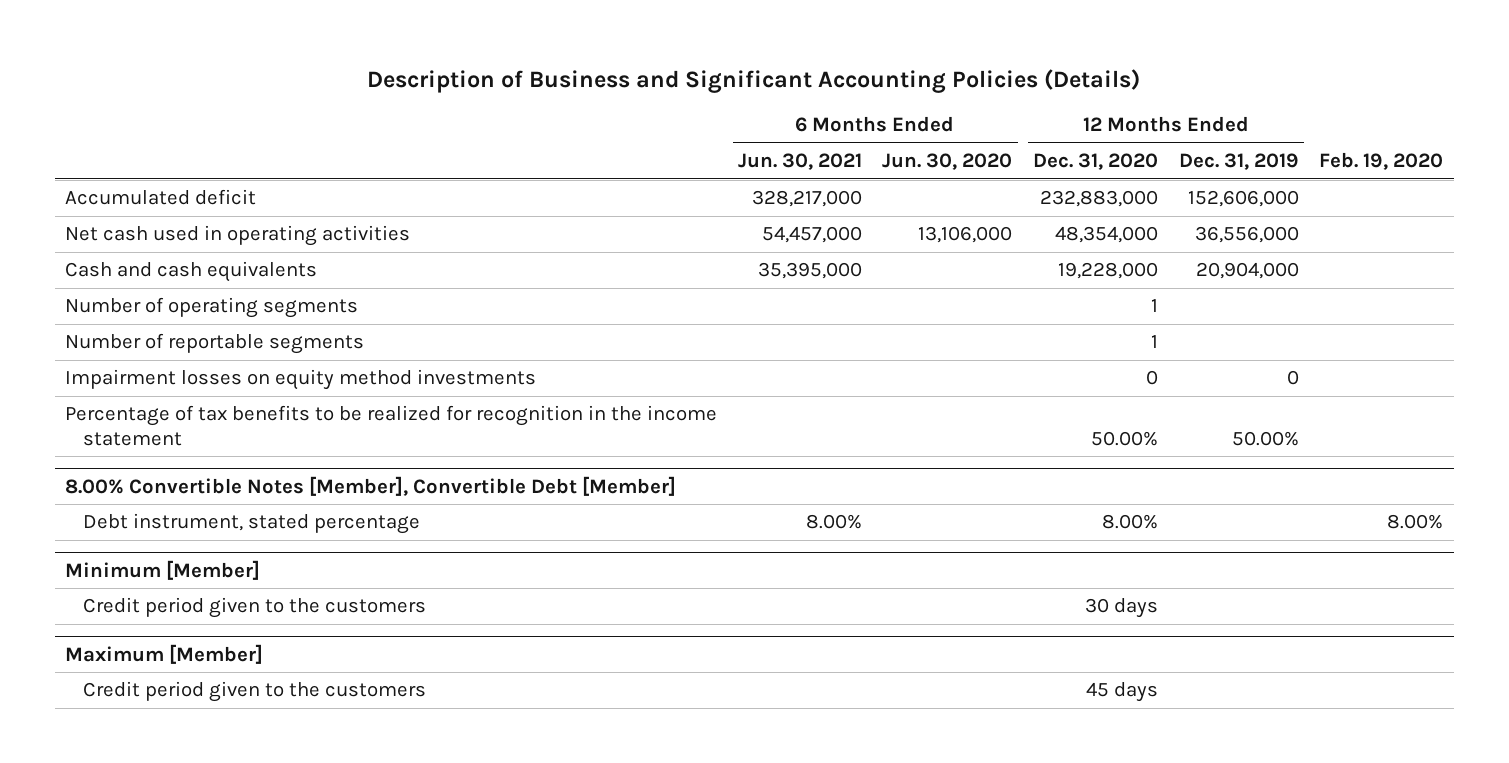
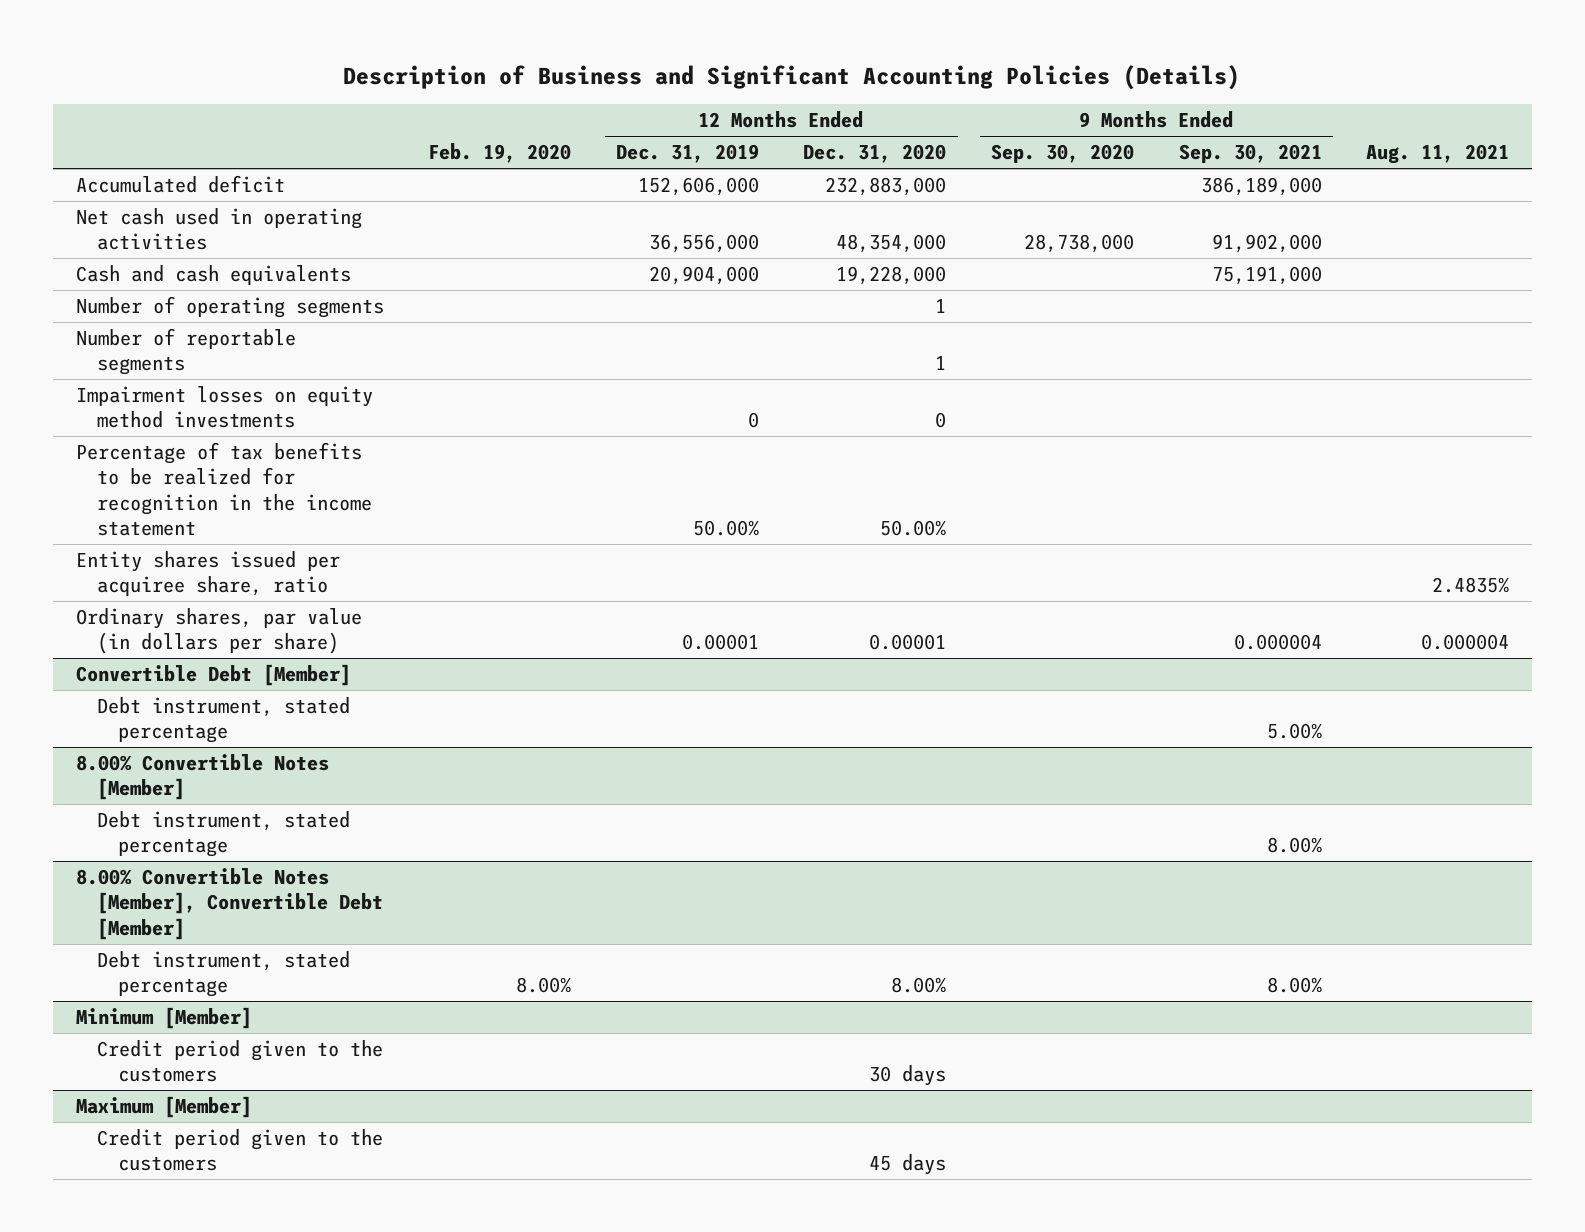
- | 6 Months Ended Jun. 30, 2021 | 6 Months Ended Jun. 30, 2020 | 12 Months Ended Dec. 31, 2020 | 12 Months Ended Dec. 31, 2019 | Feb. 19, 2020
+ | Feb. 19, 2020 | 12 Months Ended Dec. 31, 2019 | 12 Months Ended Dec. 31, 2020 | 9 Months Ended Sep. 30, 2020 | 9 Months Ended Sep. 30, 2021 | Aug. 11, 2021
+ Entity shares issued per acquiree share, ratio | | | | | | 2.4835%
+ Ordinary shares, par value (in dollars per share) | | 0.00001 | 0.00001 | | 0.000004 | 0.000004
+ Convertible Debt [Member]
+ Debt instrument, stated percentage | | | | | 5.00% |
+ 8.00% Convertible Notes [Member]
+ Debt instrument, stated percentage | | | | | 8.00% |

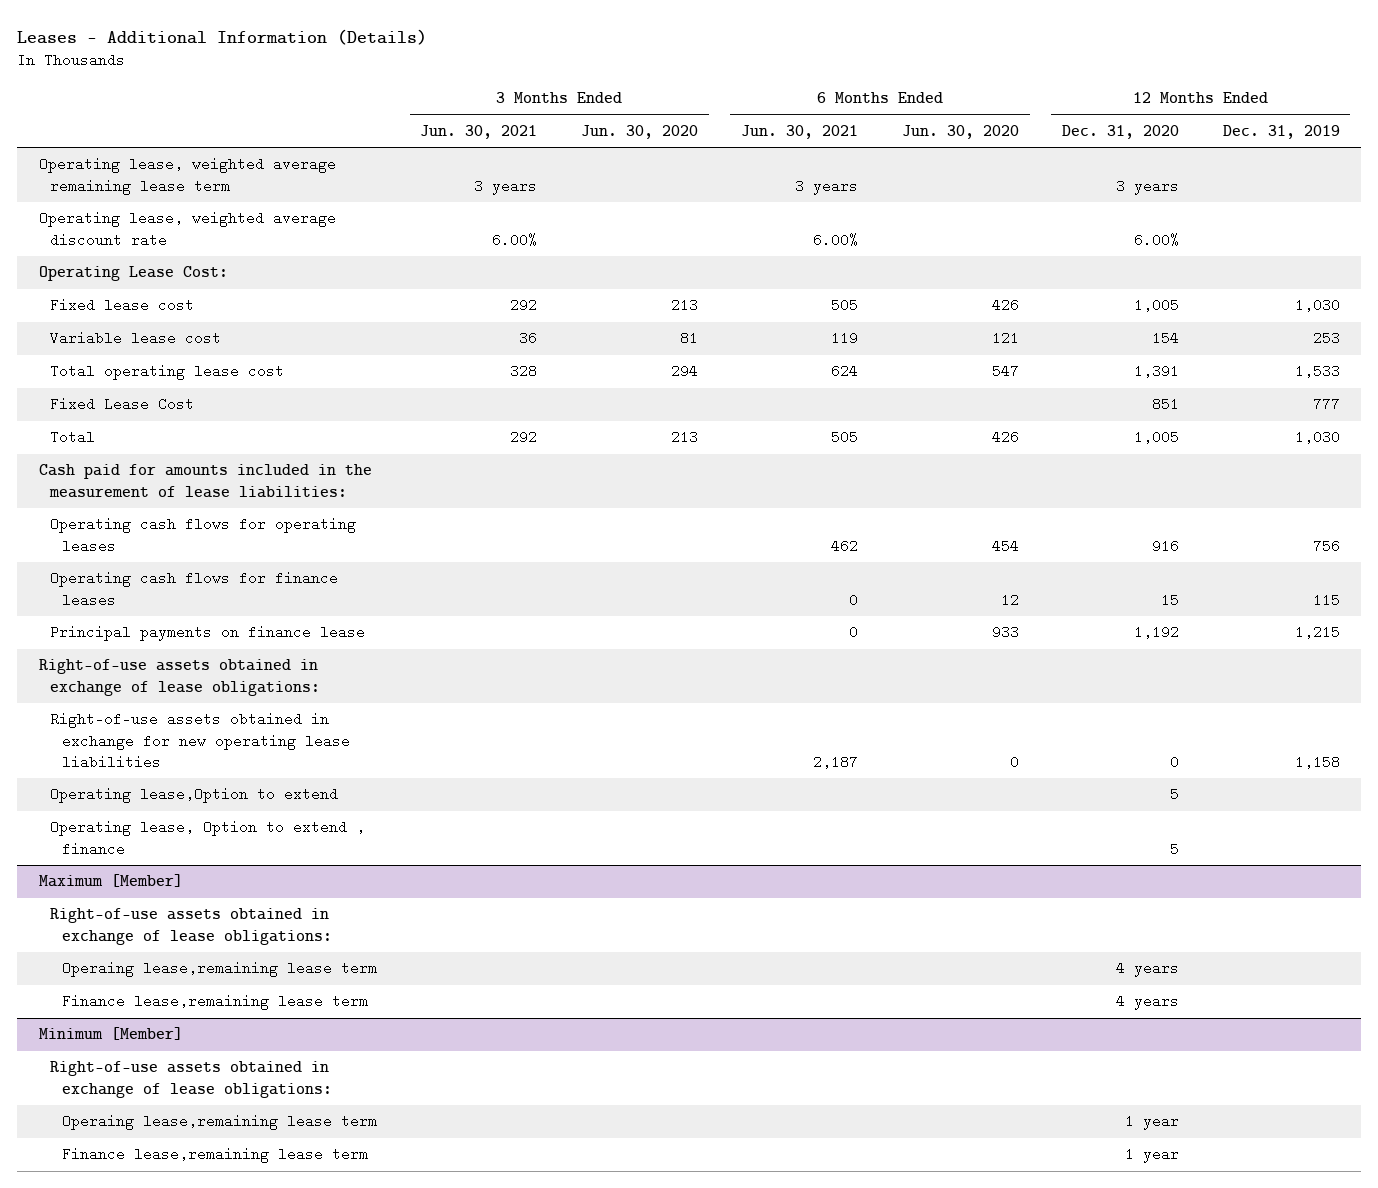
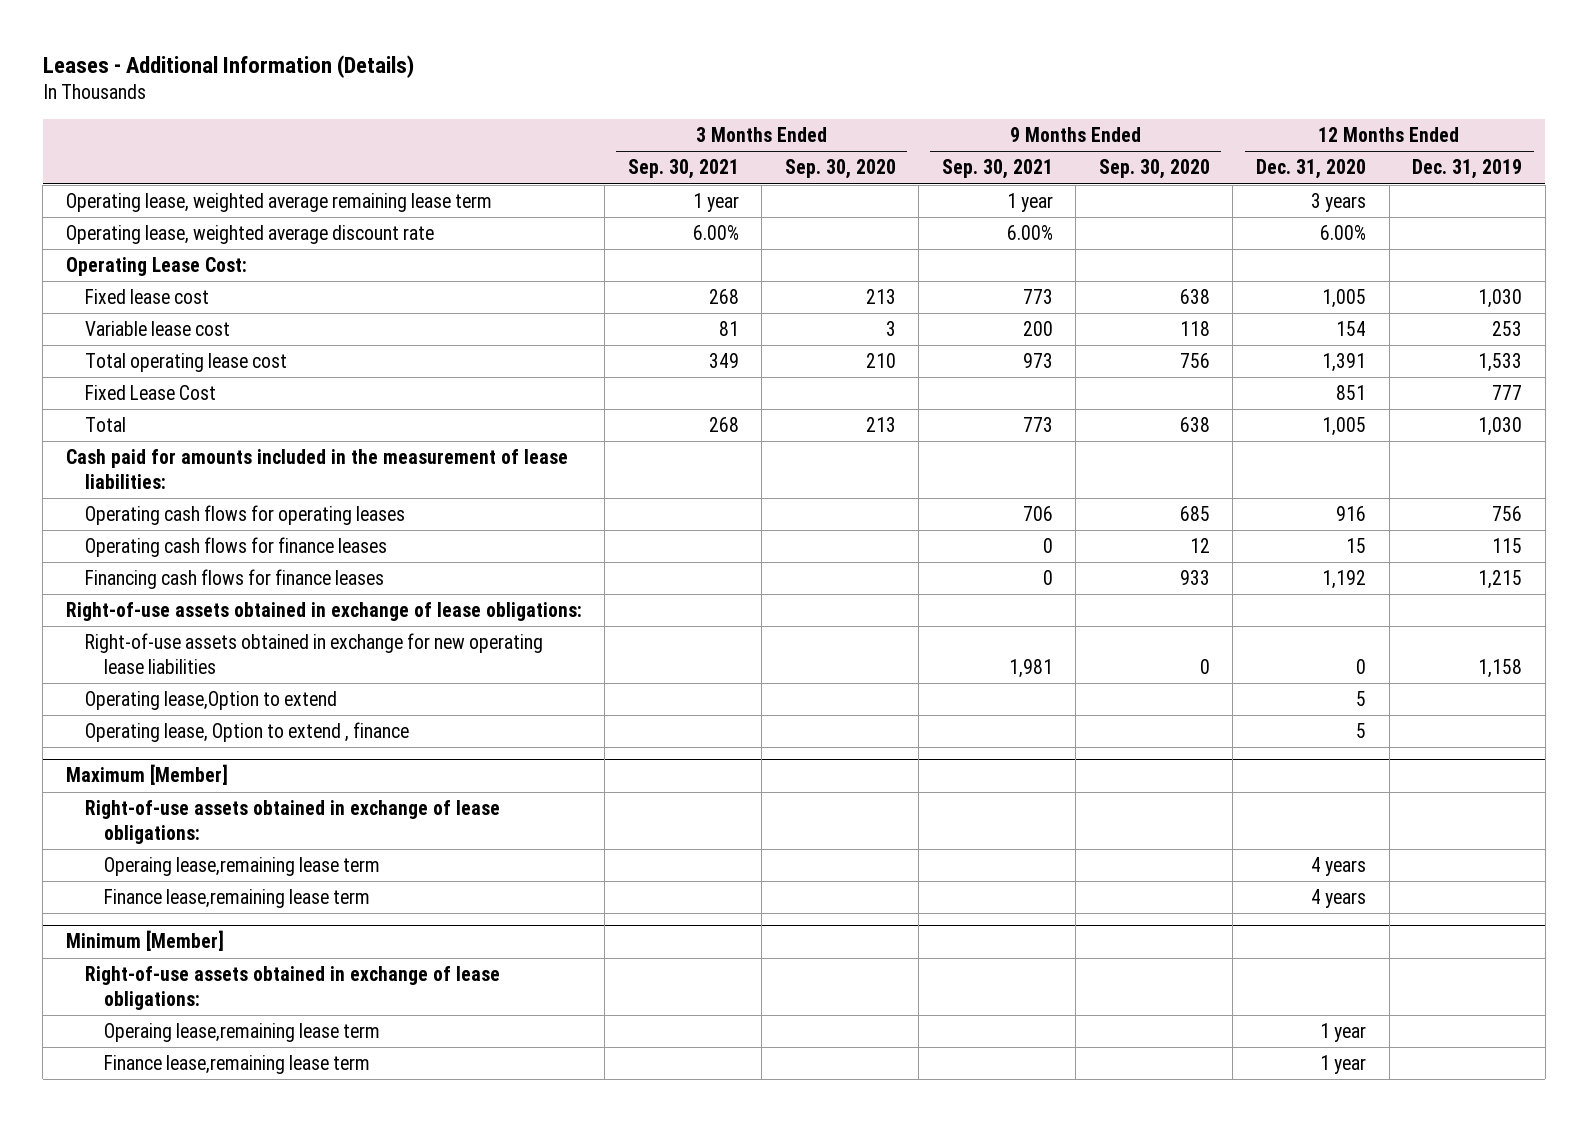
- | 3 Months Ended Jun. 30, 2021 | 3 Months Ended Jun. 30, 2020 | 6 Months Ended Jun. 30, 2021 | 6 Months Ended Jun. 30, 2020 | 12 Months Ended Dec. 31, 2020 | 12 Months Ended Dec. 31, 2019
+ | 3 Months Ended Sep. 30, 2021 | 3 Months Ended Sep. 30, 2020 | 9 Months Ended Sep. 30, 2021 | 9 Months Ended Sep. 30, 2020 | 12 Months Ended Dec. 31, 2020 | 12 Months Ended Dec. 31, 2019
- Principal payments on finance lease | | | 0 | 933 | 1,192 | 1,215
+ Financing cash flows for finance leases | | | 0 | 933 | 1,192 | 1,215

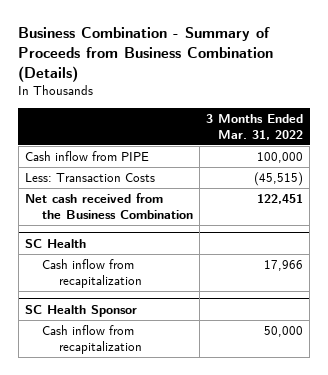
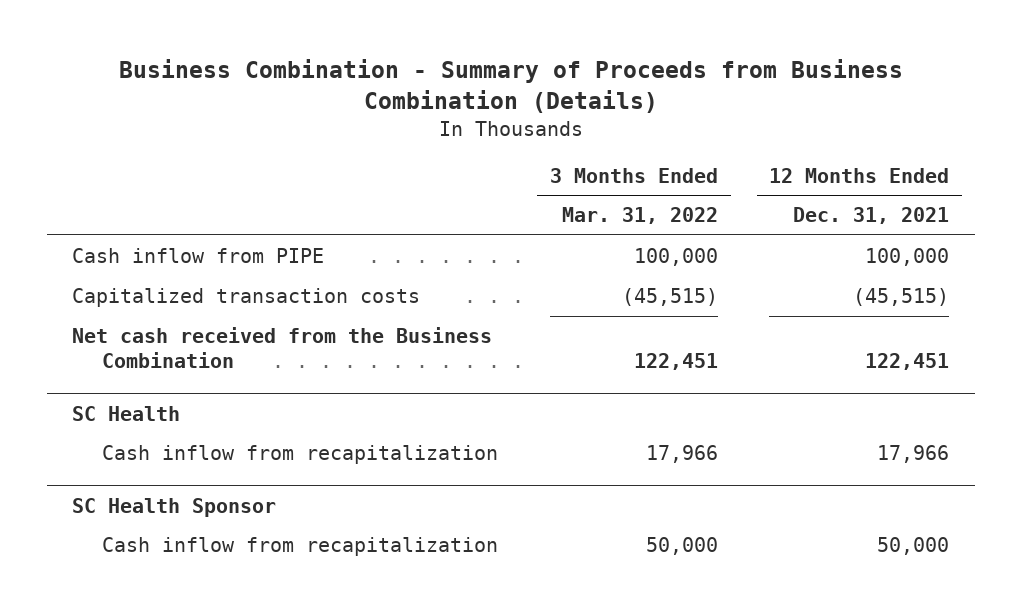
- | 3 Months Ended Mar. 31, 2022
+ | 3 Months Ended Mar. 31, 2022 | 12 Months Ended Dec. 31, 2021
- Less: Transaction Costs | (45,515)
+ Capitalized transaction costs | (45,515) | (45,515)

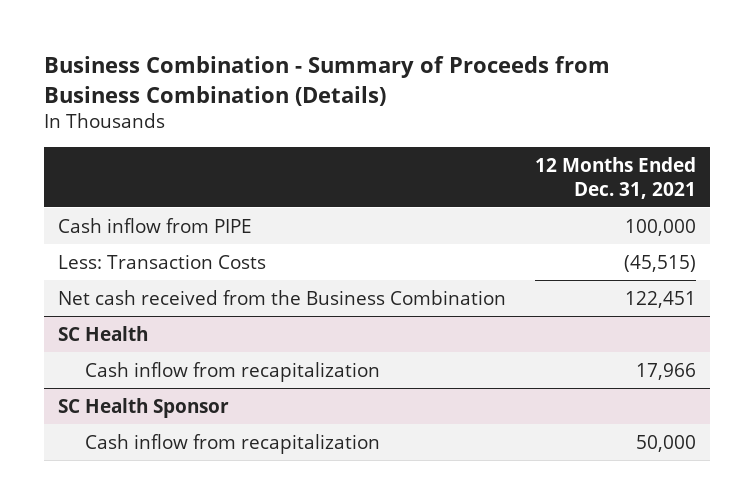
- | 3 Months Ended Mar. 31, 2022 | 12 Months Ended Dec. 31, 2021
+ | 12 Months Ended Dec. 31, 2021
- Capitalized transaction costs | (45,515) | (45,515)
+ Less: Transaction Costs | (45,515)

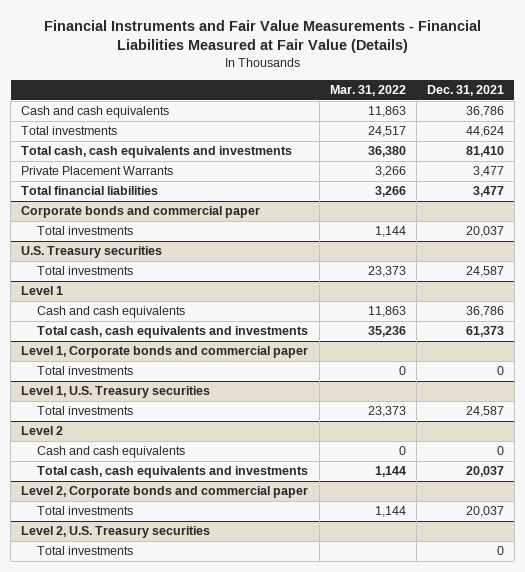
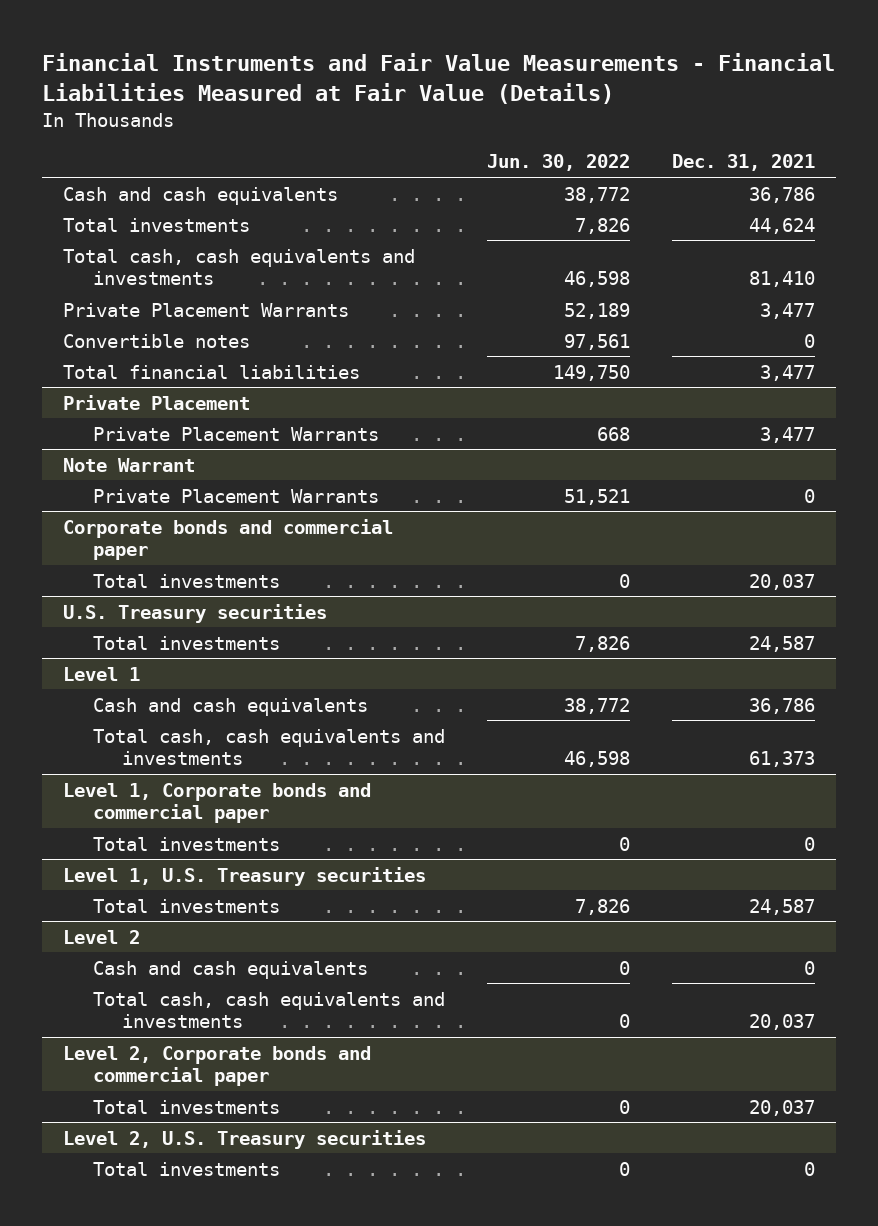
- | Mar. 31, 2022 | Dec. 31, 2021
+ | Jun. 30, 2022 | Dec. 31, 2021
+ Convertible notes | 97,561 | 0
+ Private Placement
+ Private Placement Warrants | 668 | 3,477
+ Note Warrant
+ Private Placement Warrants | 51,521 | 0

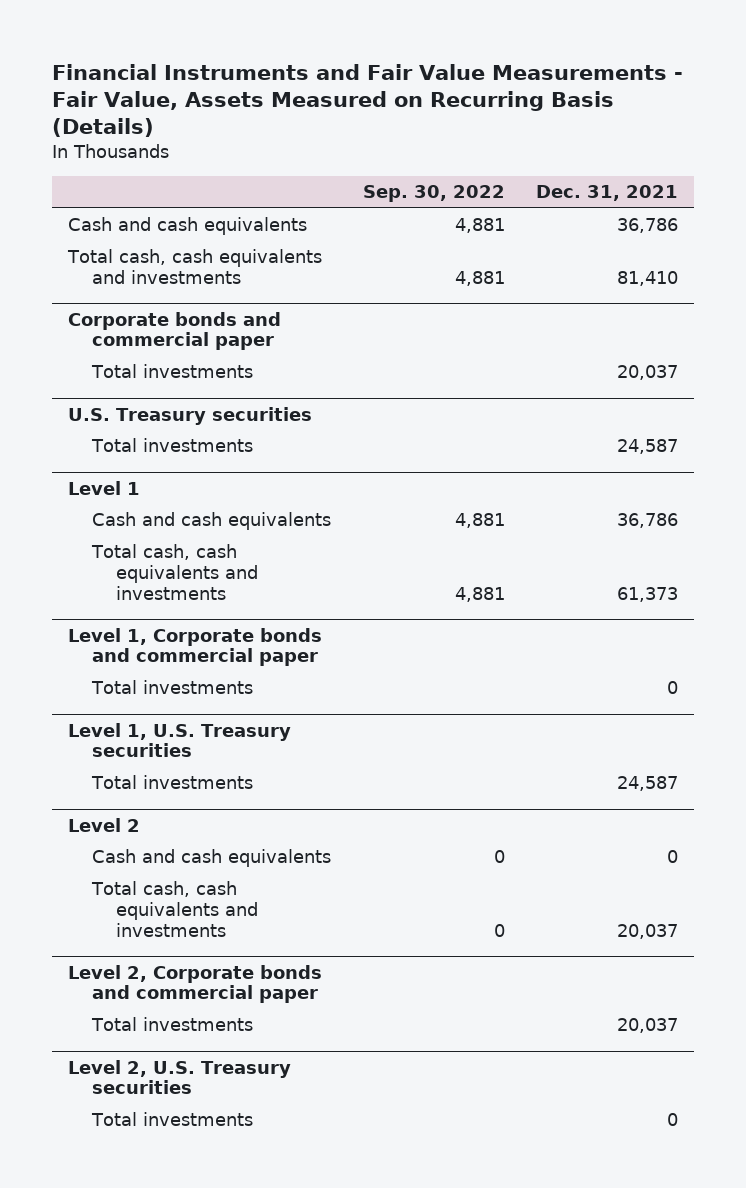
- Financial Instruments and Fair Value Measurements - Financial Liabilities Measured at Fair Value (Details)
+ Financial Instruments and Fair Value Measurements - Fair Value, Assets Measured on Recurring Basis (Details)
- | Jun. 30, 2022 | Dec. 31, 2021
+ | Sep. 30, 2022 | Dec. 31, 2021
- Total investments | 7,826 | 44,624
- Private Placement Warrants | 52,189 | 3,477
- Convertible notes | 97,561 | 0
- Total financial liabilities | 149,750 | 3,477
- Private Placement
- Private Placement Warrants | 668 | 3,477
- Note Warrant
- Private Placement Warrants | 51,521 | 0

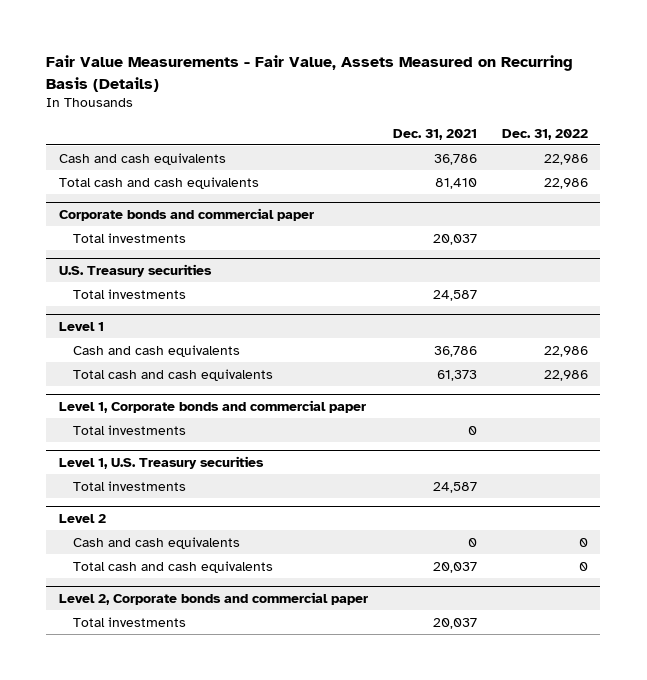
- Financial Instruments and Fair Value Measurements - Fair Value, Assets Measured on Recurring Basis (Details)
+ Fair Value Measurements - Fair Value, Assets Measured on Recurring Basis (Details)
- | Sep. 30, 2022 | Dec. 31, 2021
+ | Dec. 31, 2021 | Dec. 31, 2022
- Total cash, cash equivalents and investments | 4,881 | 81,410
+ Total cash and cash equivalents | 81,410 | 22,986
@ Level 1
- Total cash, cash equivalents and investments | 4,881 | 61,373
+ Total cash and cash equivalents | 61,373 | 22,986
@ Level 2
- Total cash, cash equivalents and investments | 0 | 20,037
+ Total cash and cash equivalents | 20,037 | 0
- Level 2, U.S. Treasury securities
- Total investments | | 0

